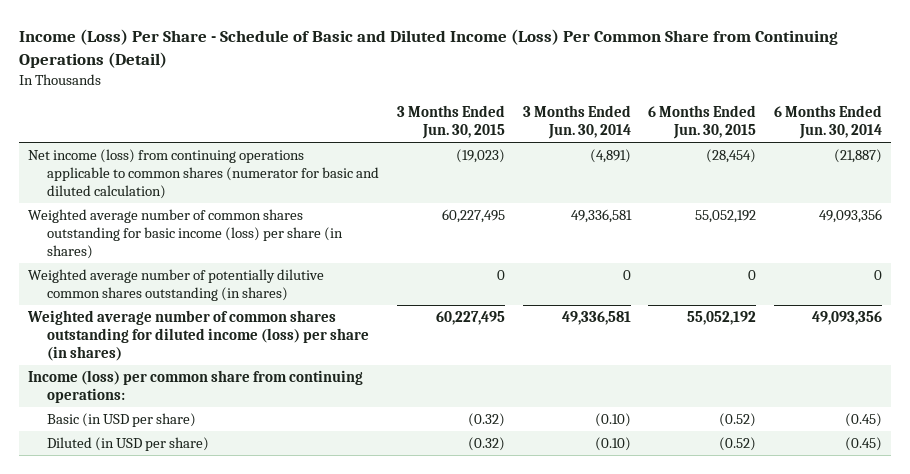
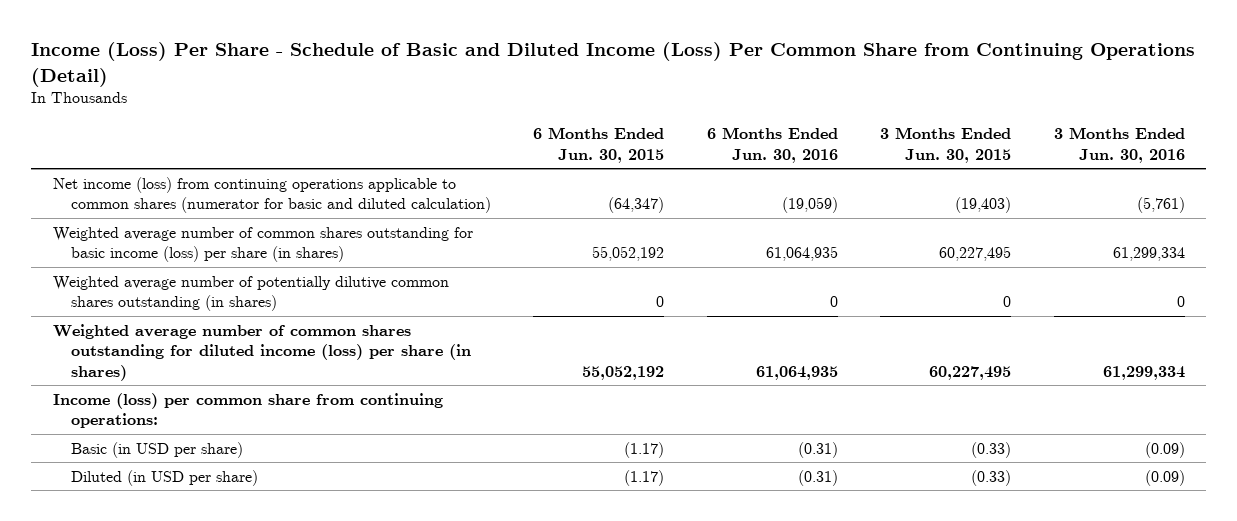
- | 3 Months Ended Jun. 30, 2015 | 3 Months Ended Jun. 30, 2014 | 6 Months Ended Jun. 30, 2015 | 6 Months Ended Jun. 30, 2014
+ | 6 Months Ended Jun. 30, 2015 | 6 Months Ended Jun. 30, 2016 | 3 Months Ended Jun. 30, 2015 | 3 Months Ended Jun. 30, 2016
- Net income (loss) from continuing operations applicable to common shares (numerator for basic and diluted calculation) | (19,023) | (4,891) | (28,454) | (21,887)
+ Net income (loss) from continuing operations applicable to common shares (numerator for basic and diluted calculation) | (64,347) | (19,059) | (19,403) | (5,761)
- Basic (in USD per share) | (0.32) | (0.10) | (0.52) | (0.45)
- Diluted (in USD per share) | (0.32) | (0.10) | (0.52) | (0.45)
+ Basic (in USD per share) | (1.17) | (0.31) | (0.33) | (0.09)
+ Diluted (in USD per share) | (1.17) | (0.31) | (0.33) | (0.09)

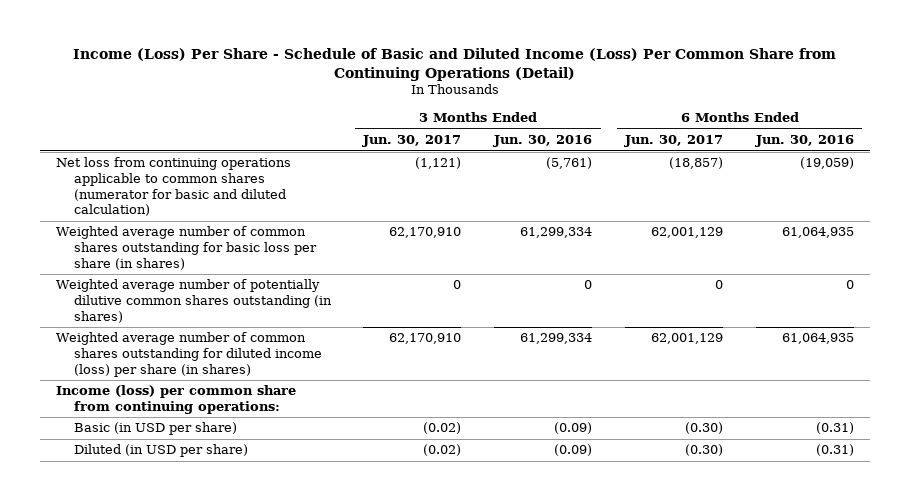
- | 6 Months Ended Jun. 30, 2015 | 6 Months Ended Jun. 30, 2016 | 3 Months Ended Jun. 30, 2015 | 3 Months Ended Jun. 30, 2016
+ | 3 Months Ended Jun. 30, 2017 | 3 Months Ended Jun. 30, 2016 | 6 Months Ended Jun. 30, 2017 | 6 Months Ended Jun. 30, 2016
- Net income (loss) from continuing operations applicable to common shares (numerator for basic and diluted calculation) | (64,347) | (19,059) | (19,403) | (5,761)
- Weighted average number of common shares outstanding for basic income (loss) per share (in shares) | 55,052,192 | 61,064,935 | 60,227,495 | 61,299,334
+ Net loss from continuing operations applicable to common shares (numerator for basic and diluted calculation) | (1,121) | (5,761) | (18,857) | (19,059)
+ Weighted average number of common shares outstanding for basic loss per share (in shares) | 62,170,910 | 61,299,334 | 62,001,129 | 61,064,935

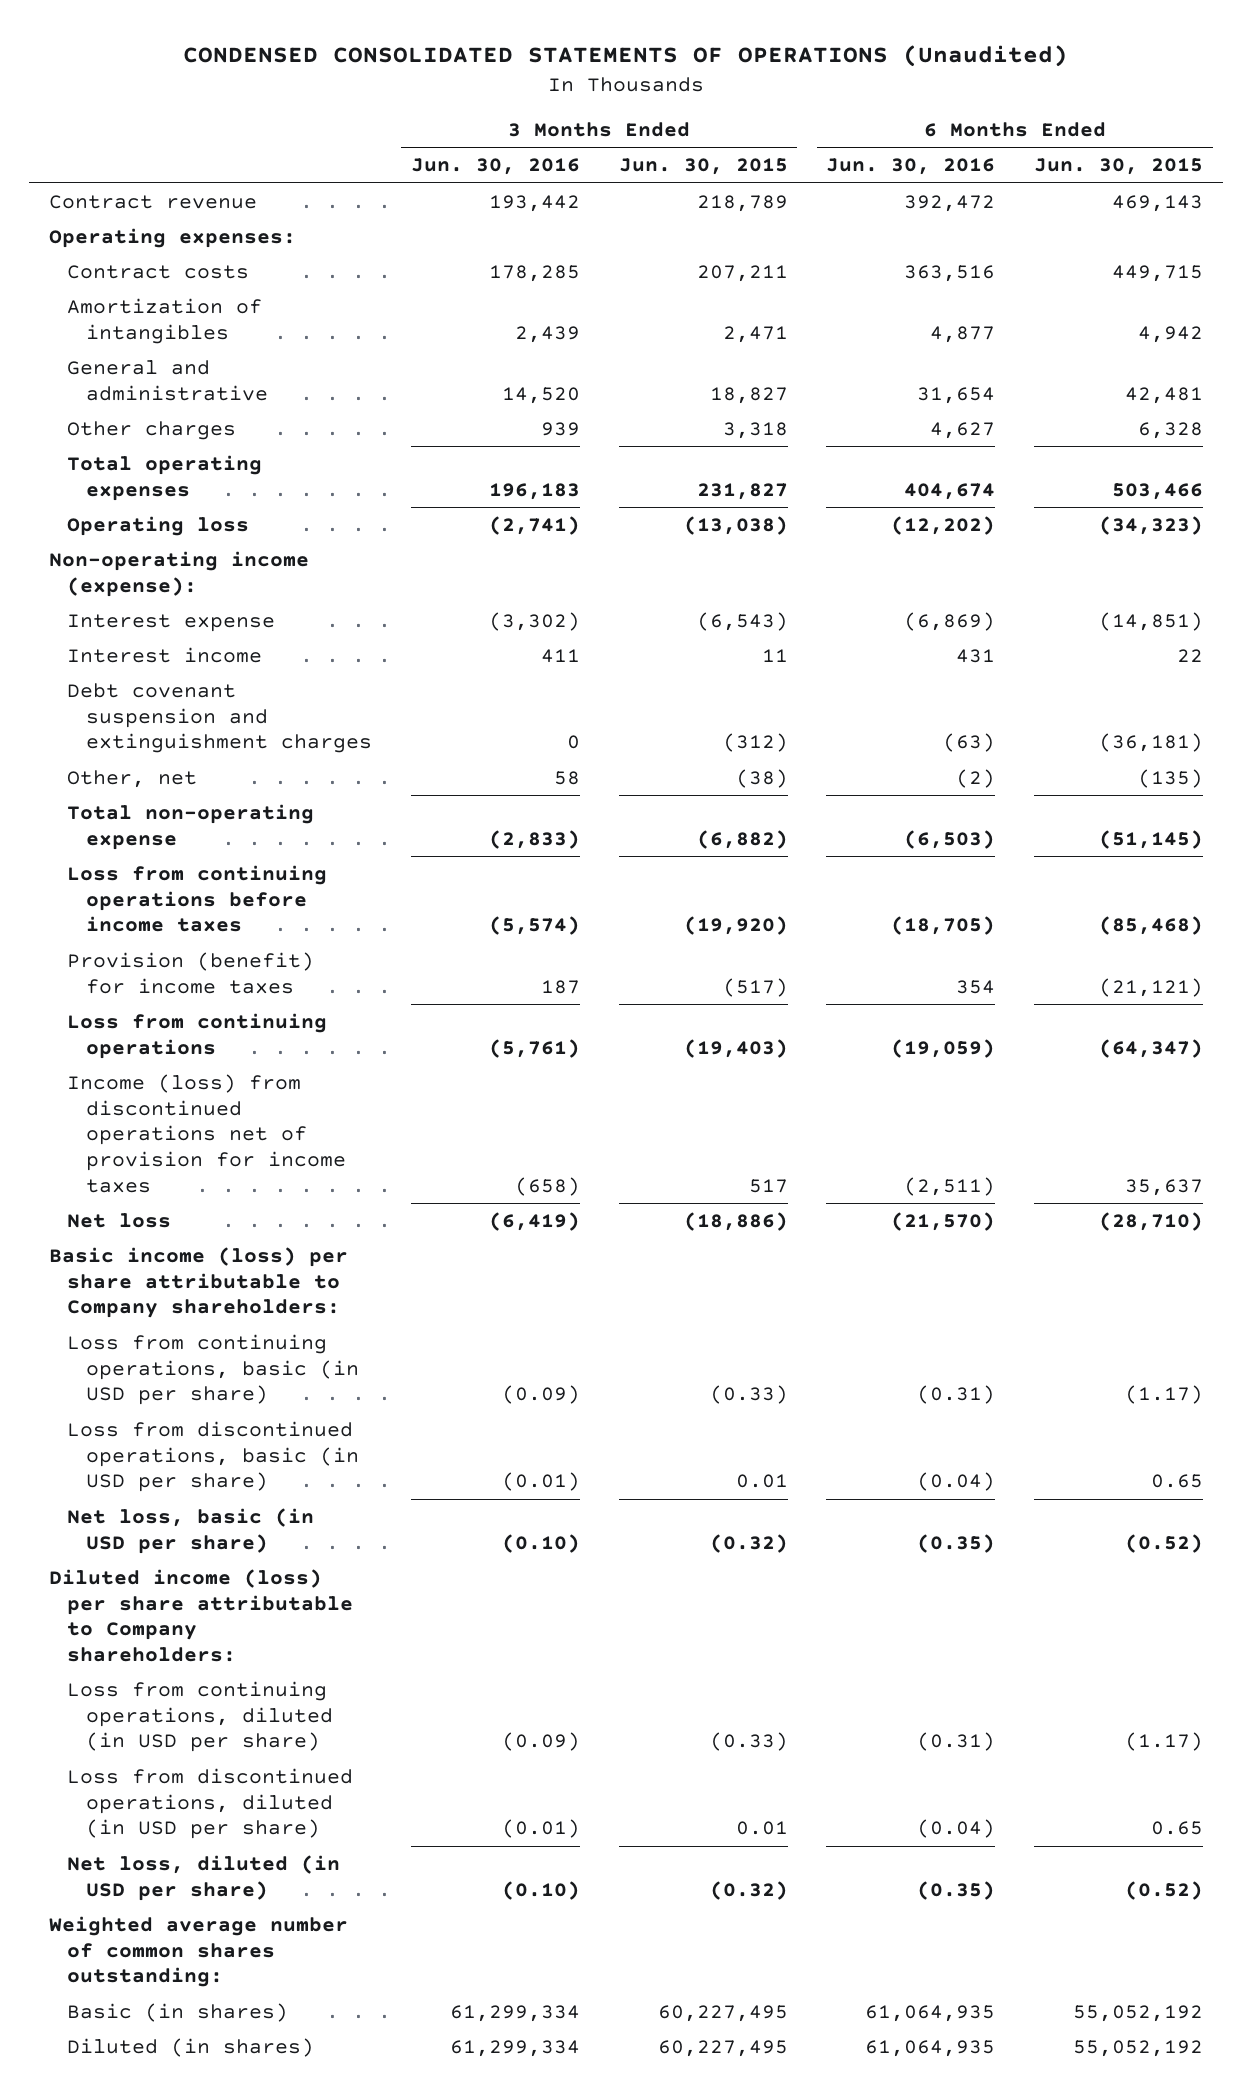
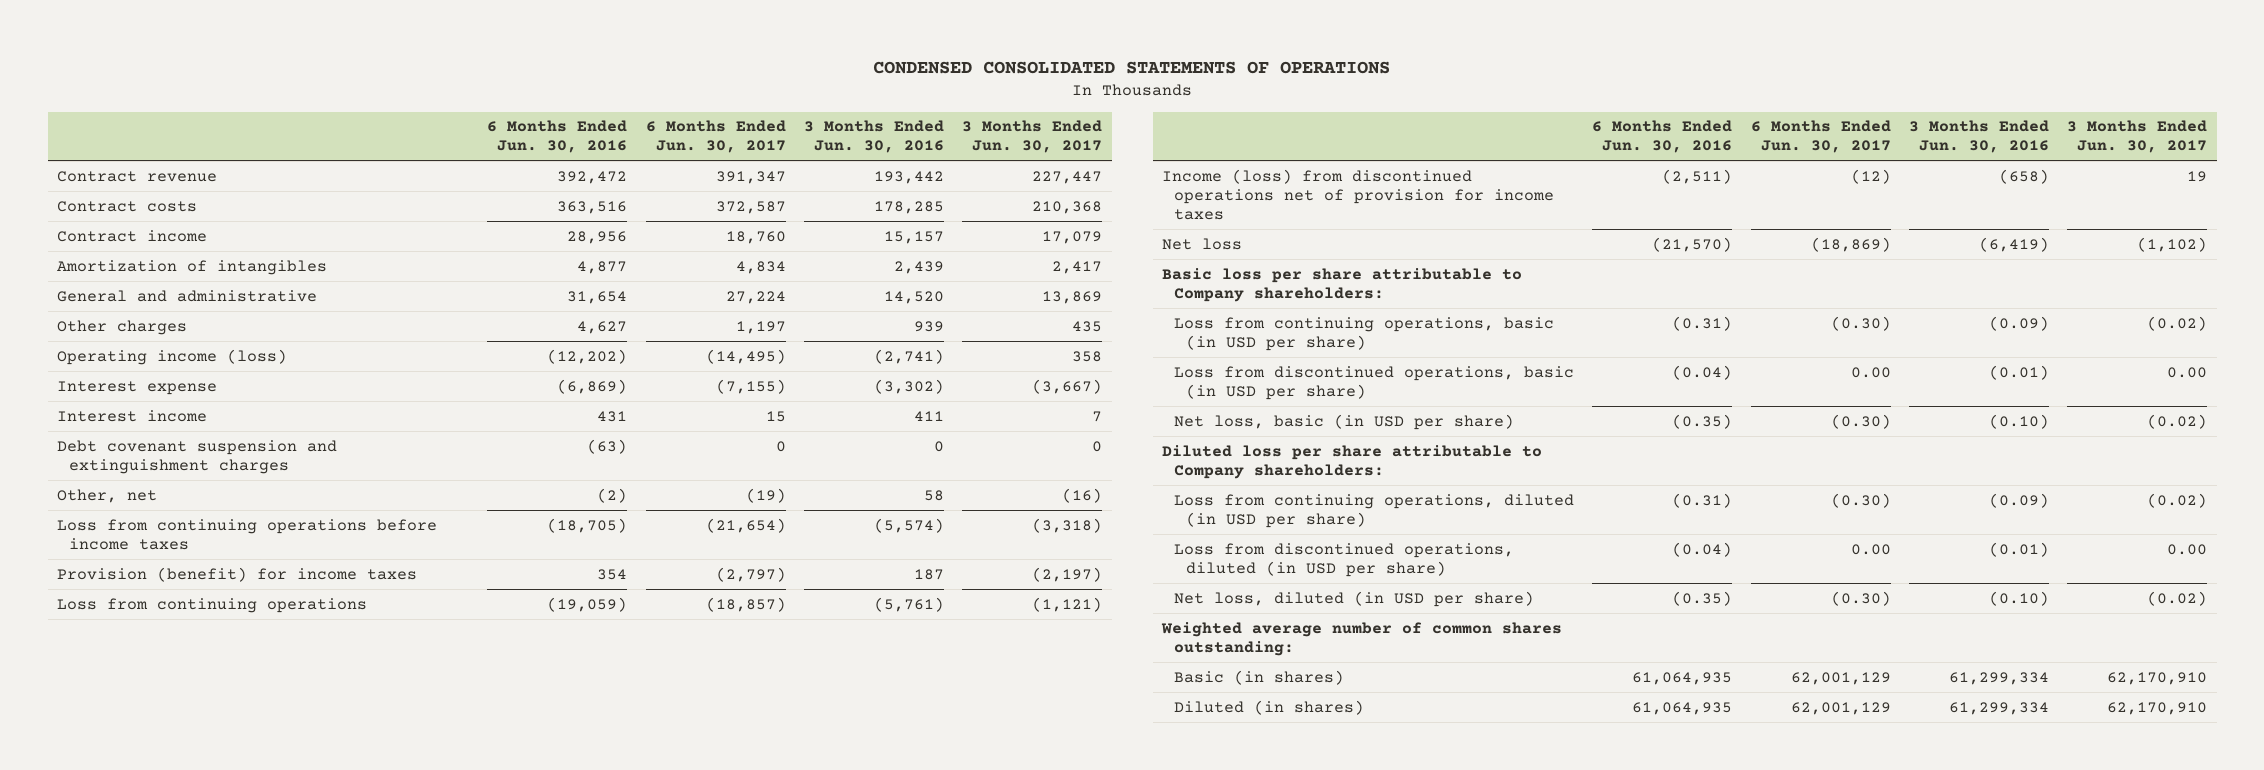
- CONDENSED CONSOLIDATED STATEMENTS OF OPERATIONS (Unaudited)
+ CONDENSED CONSOLIDATED STATEMENTS OF OPERATIONS
- | 3 Months Ended Jun. 30, 2016 | 3 Months Ended Jun. 30, 2015 | 6 Months Ended Jun. 30, 2016 | 6 Months Ended Jun. 30, 2015
+ | 6 Months Ended Jun. 30, 2016 | 6 Months Ended Jun. 30, 2017 | 3 Months Ended Jun. 30, 2016 | 3 Months Ended Jun. 30, 2017
- Operating expenses:
+ Contract income | 28,956 | 18,760 | 15,157 | 17,079
- Total operating expenses | 196,183 | 231,827 | 404,674 | 503,466
- Operating loss | (2,741) | (13,038) | (12,202) | (34,323)
- Non-operating income (expense):
+ Operating income (loss) | (12,202) | (14,495) | (2,741) | 358
- Total non-operating expense | (2,833) | (6,882) | (6,503) | (51,145)
- Basic income (loss) per share attributable to Company shareholders:
+ Basic loss per share attributable to Company shareholders:
- Diluted income (loss) per share attributable to Company shareholders:
+ Diluted loss per share attributable to Company shareholders:

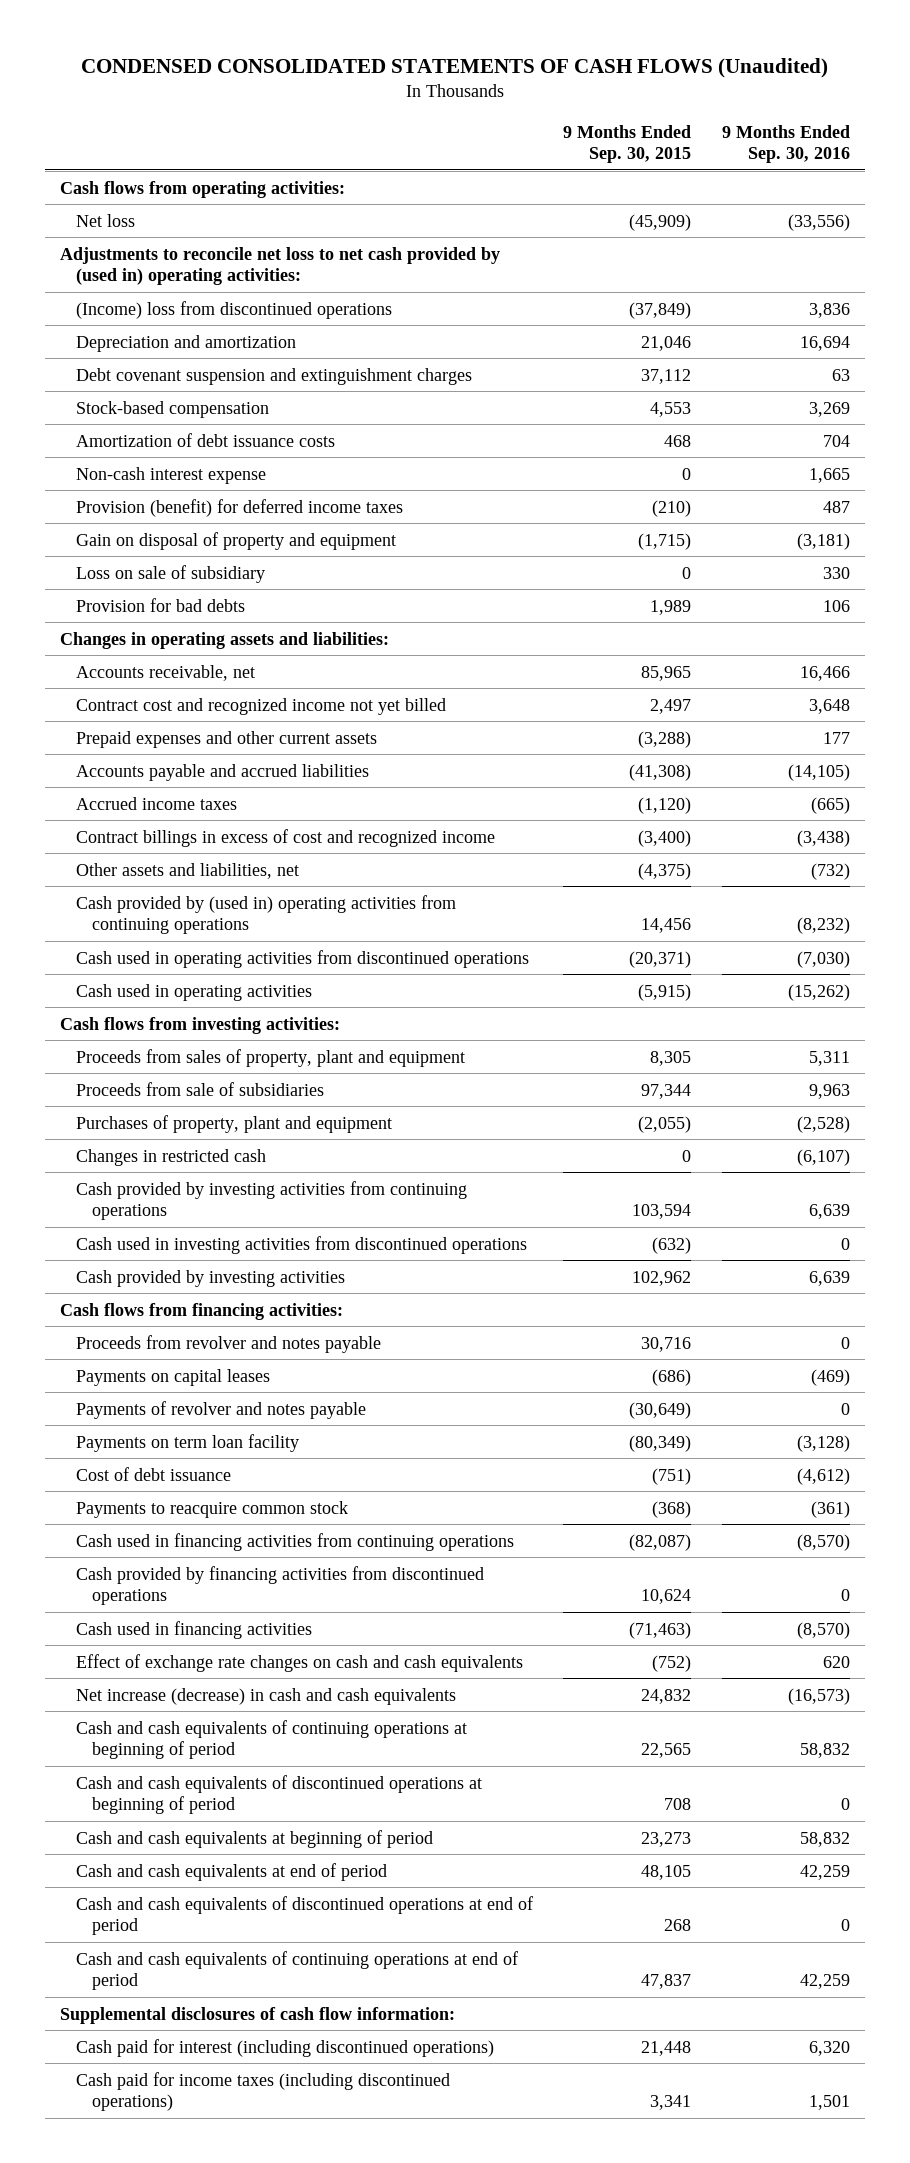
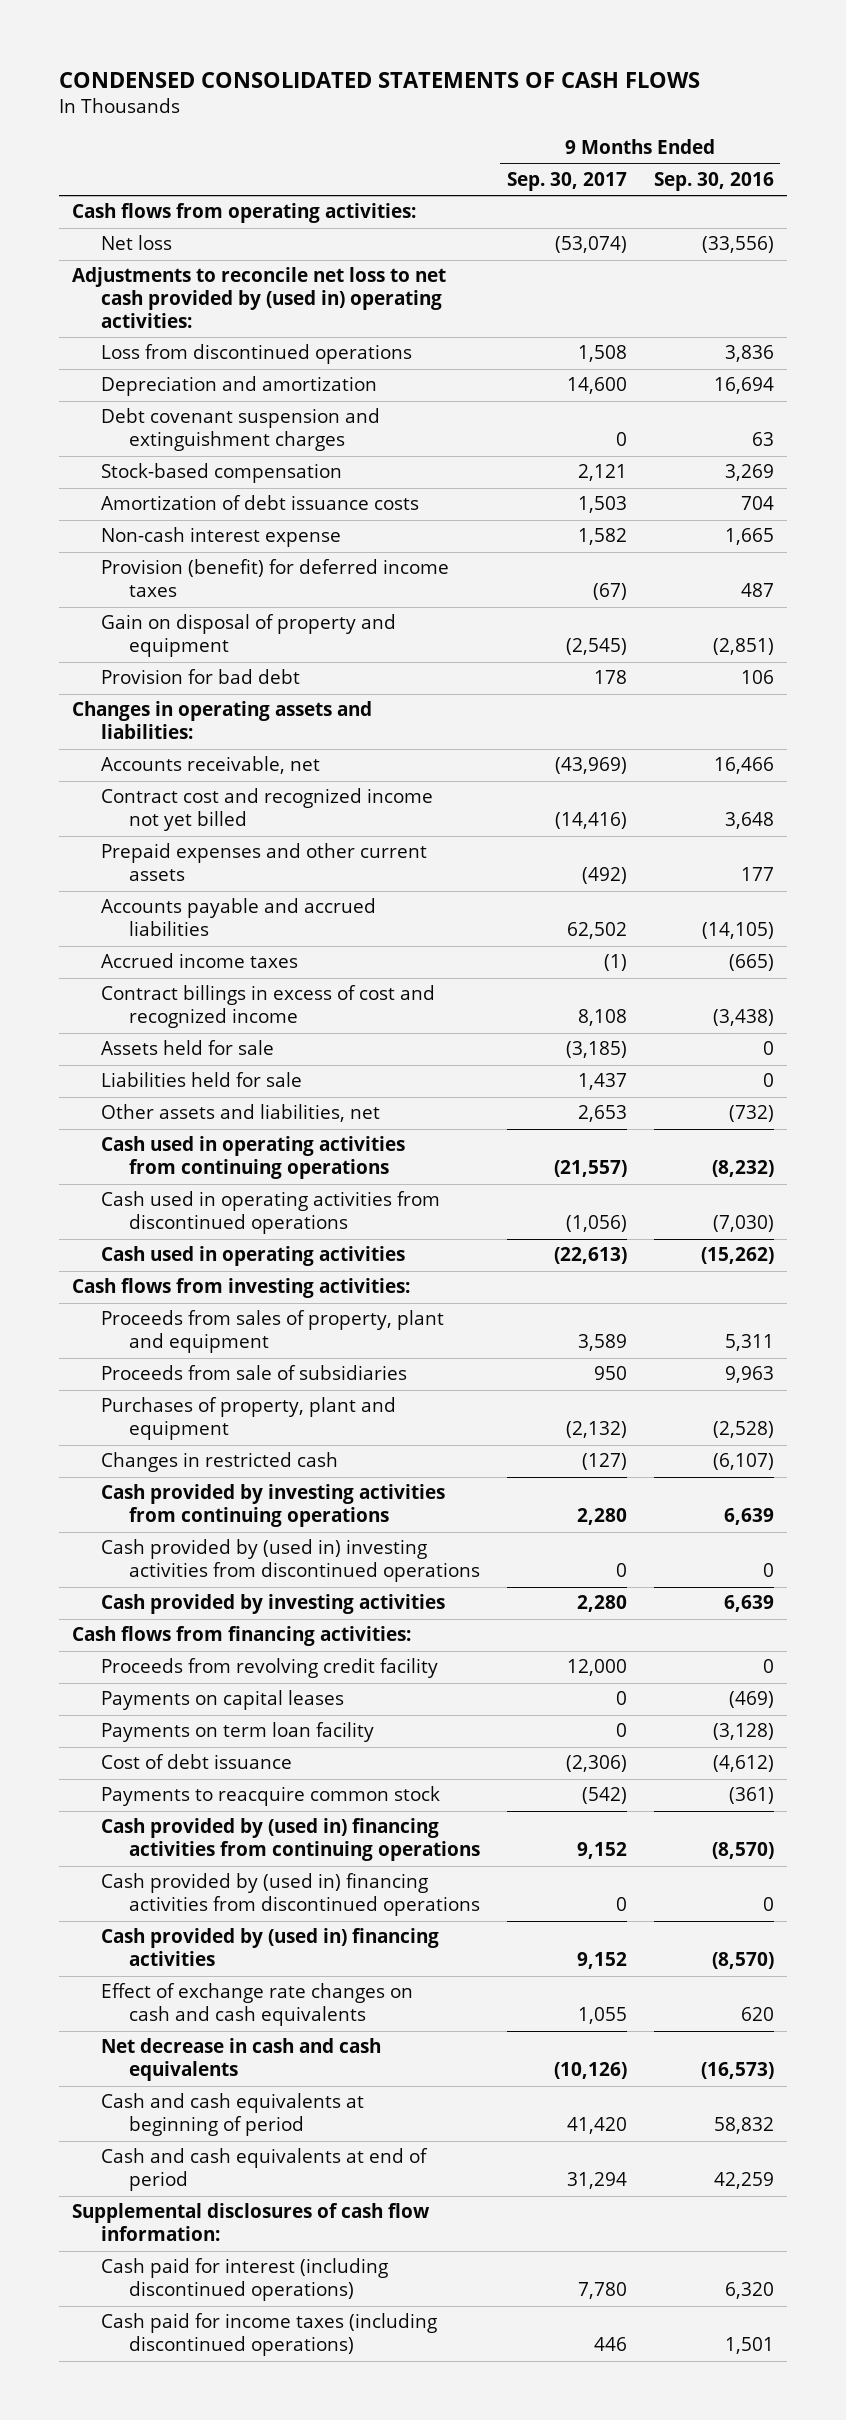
- CONDENSED CONSOLIDATED STATEMENTS OF CASH FLOWS (Unaudited)
+ CONDENSED CONSOLIDATED STATEMENTS OF CASH FLOWS
- | 9 Months Ended Sep. 30, 2015 | 9 Months Ended Sep. 30, 2016
+ | 9 Months Ended Sep. 30, 2017 | 9 Months Ended Sep. 30, 2016
- (Income) loss from discontinued operations | (37,849) | 3,836
+ Loss from discontinued operations | 1,508 | 3,836
- Gain on disposal of property and equipment | (1,715) | (3,181)
- Loss on sale of subsidiary | 0 | 330
- Provision for bad debts | 1,989 | 106
+ Gain on disposal of property and equipment | (2,545) | (2,851)
+ Provision for bad debt | 178 | 106
+ Assets held for sale | (3,185) | 0
+ Liabilities held for sale | 1,437 | 0
- Cash provided by (used in) operating activities from continuing operations | 14,456 | (8,232)
+ Cash used in operating activities from continuing operations | (21,557) | (8,232)
- Cash used in investing activities from discontinued operations | (632) | 0
+ Cash provided by (used in) investing activities from discontinued operations | 0 | 0
- Proceeds from revolver and notes payable | 30,716 | 0
+ Proceeds from revolving credit facility | 12,000 | 0
- Payments of revolver and notes payable | (30,649) | 0
- Cash used in financing activities from continuing operations | (82,087) | (8,570)
- Cash provided by financing activities from discontinued operations | 10,624 | 0
- Cash used in financing activities | (71,463) | (8,570)
+ Cash provided by (used in) financing activities from continuing operations | 9,152 | (8,570)
+ Cash provided by (used in) financing activities from discontinued operations | 0 | 0
+ Cash provided by (used in) financing activities | 9,152 | (8,570)
- Net increase (decrease) in cash and cash equivalents | 24,832 | (16,573)
- Cash and cash equivalents of continuing operations at beginning of period | 22,565 | 58,832
- Cash and cash equivalents of discontinued operations at beginning of period | 708 | 0
+ Net decrease in cash and cash equivalents | (10,126) | (16,573)
- Cash and cash equivalents of discontinued operations at end of period | 268 | 0
- Cash and cash equivalents of continuing operations at end of period | 47,837 | 42,259

